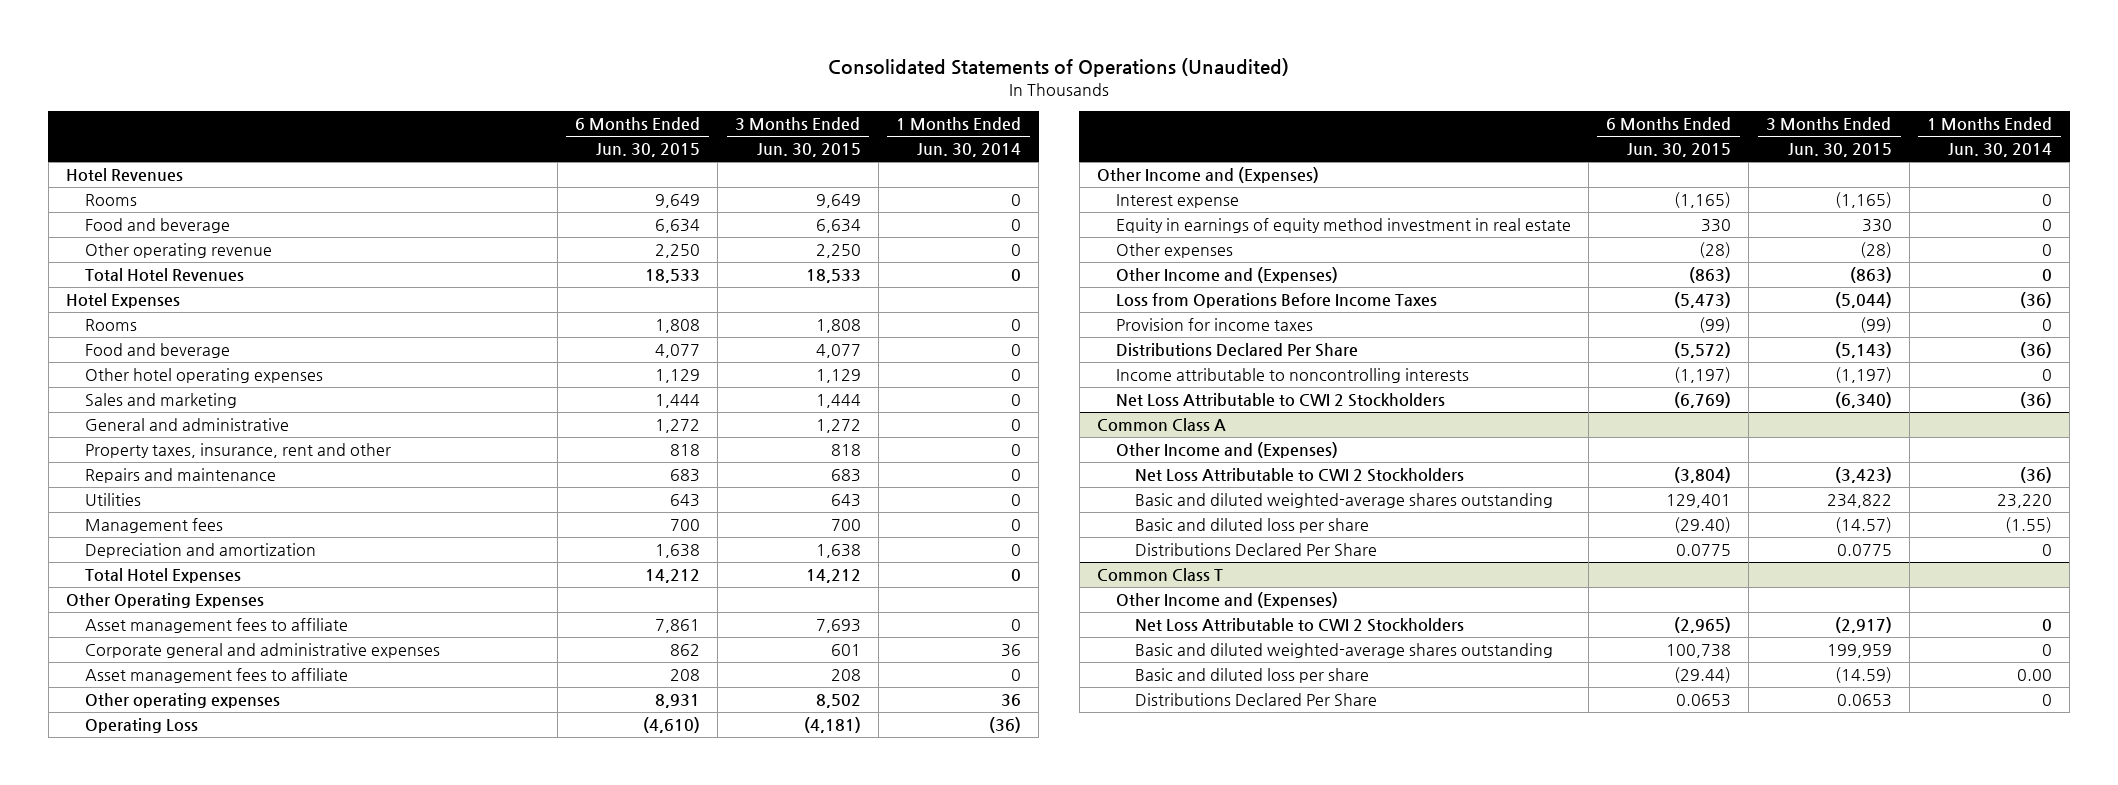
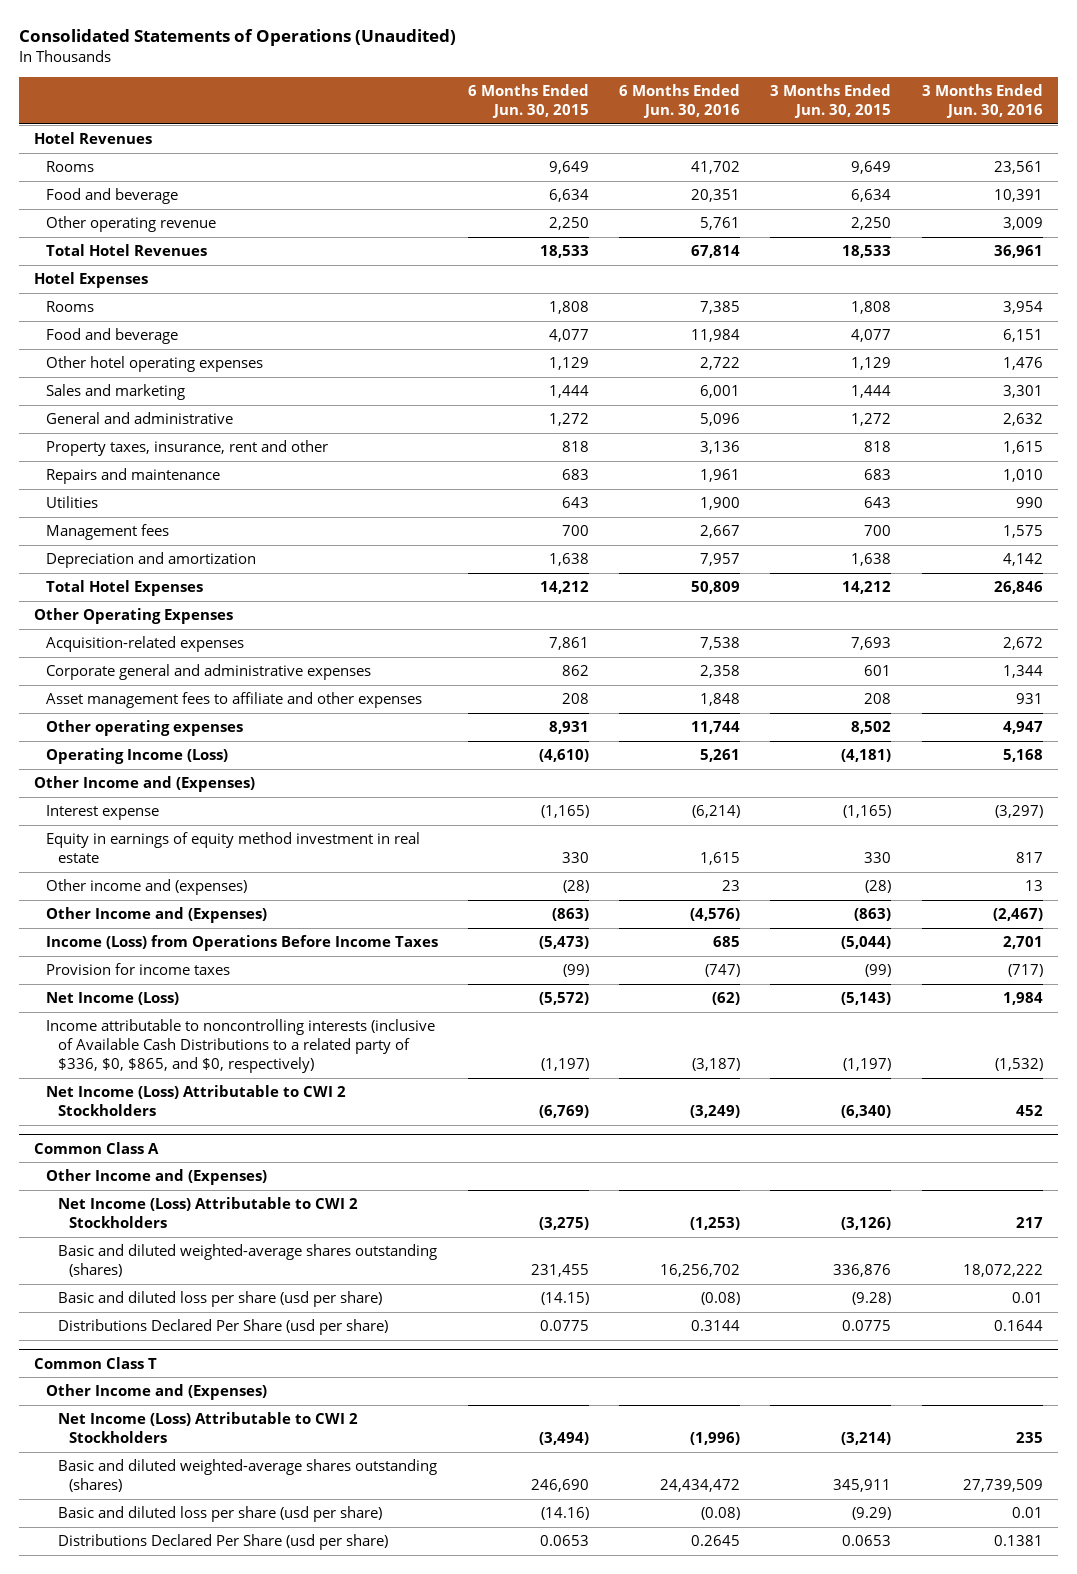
- | 6 Months Ended Jun. 30, 2015 | 3 Months Ended Jun. 30, 2015 | 1 Months Ended Jun. 30, 2014
+ | 6 Months Ended Jun. 30, 2015 | 6 Months Ended Jun. 30, 2016 | 3 Months Ended Jun. 30, 2015 | 3 Months Ended Jun. 30, 2016
- Asset management fees to affiliate | 7,861 | 7,693 | 0
+ Acquisition-related expenses | 7,861 | 7,538 | 7,693 | 2,672
- Asset management fees to affiliate | 208 | 208 | 0
+ Asset management fees to affiliate and other expenses | 208 | 1,848 | 208 | 931
- Operating Loss | (4,610) | (4,181) | (36)
+ Operating Income (Loss) | (4,610) | 5,261 | (4,181) | 5,168
- Other expenses | (28) | (28) | 0
+ Other income and (expenses) | (28) | 23 | (28) | 13
- Loss from Operations Before Income Taxes | (5,473) | (5,044) | (36)
+ Income (Loss) from Operations Before Income Taxes | (5,473) | 685 | (5,044) | 2,701
- Distributions Declared Per Share | (5,572) | (5,143) | (36)
- Income attributable to noncontrolling interests | (1,197) | (1,197) | 0
- Net Loss Attributable to CWI 2 Stockholders | (6,769) | (6,340) | (36)
+ Net Income (Loss) | (5,572) | (62) | (5,143) | 1,984
+ Income attributable to noncontrolling interests (inclusive of Available Cash Distributions to a related party of $336, $0, $865, and $0, respectively) | (1,197) | (3,187) | (1,197) | (1,532)
+ Net Income (Loss) Attributable to CWI 2 Stockholders | (6,769) | (3,249) | (6,340) | 452
@ Common Class A
- Net Loss Attributable to CWI 2 Stockholders | (3,804) | (3,423) | (36)
- Basic and diluted weighted-average shares outstanding | 129,401 | 234,822 | 23,220
- Basic and diluted loss per share | (29.40) | (14.57) | (1.55)
- Distributions Declared Per Share | 0.0775 | 0.0775 | 0
+ Net Income (Loss) Attributable to CWI 2 Stockholders | (3,275) | (1,253) | (3,126) | 217
+ Basic and diluted weighted-average shares outstanding (shares) | 231,455 | 16,256,702 | 336,876 | 18,072,222
+ Basic and diluted loss per share (usd per share) | (14.15) | (0.08) | (9.28) | 0.01
+ Distributions Declared Per Share (usd per share) | 0.0775 | 0.3144 | 0.0775 | 0.1644
@ Common Class T
- Net Loss Attributable to CWI 2 Stockholders | (2,965) | (2,917) | 0
- Basic and diluted weighted-average shares outstanding | 100,738 | 199,959 | 0
- Basic and diluted loss per share | (29.44) | (14.59) | 0.00
- Distributions Declared Per Share | 0.0653 | 0.0653 | 0
+ Net Income (Loss) Attributable to CWI 2 Stockholders | (3,494) | (1,996) | (3,214) | 235
+ Basic and diluted weighted-average shares outstanding (shares) | 246,690 | 24,434,472 | 345,911 | 27,739,509
+ Basic and diluted loss per share (usd per share) | (14.16) | (0.08) | (9.29) | 0.01
+ Distributions Declared Per Share (usd per share) | 0.0653 | 0.2645 | 0.0653 | 0.1381

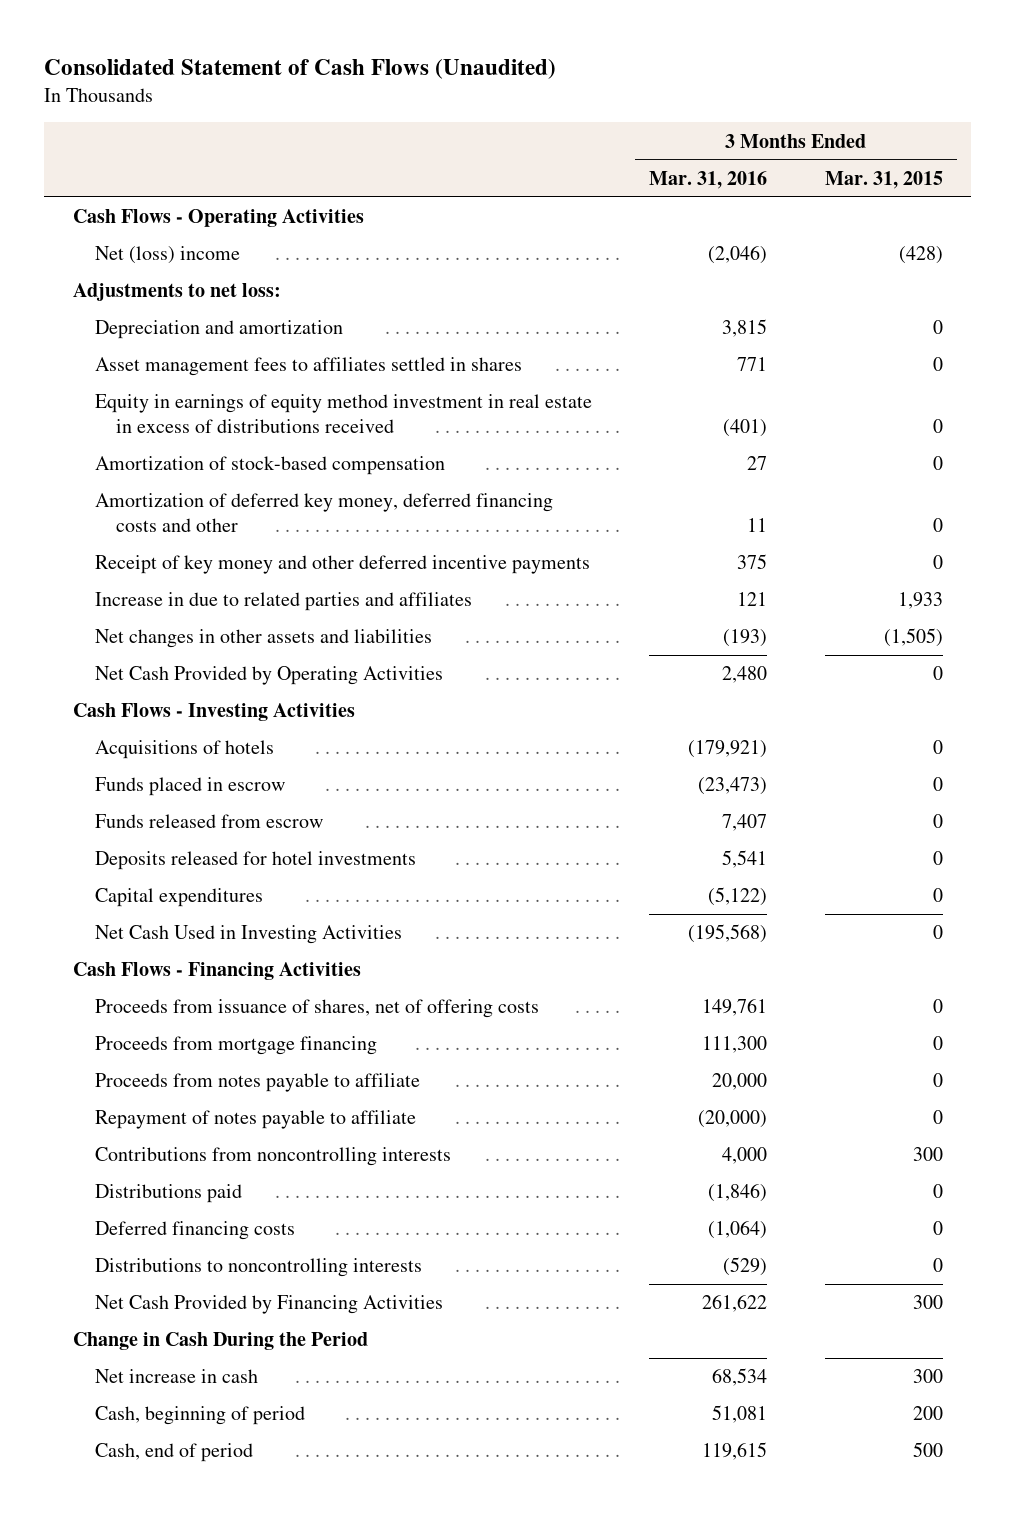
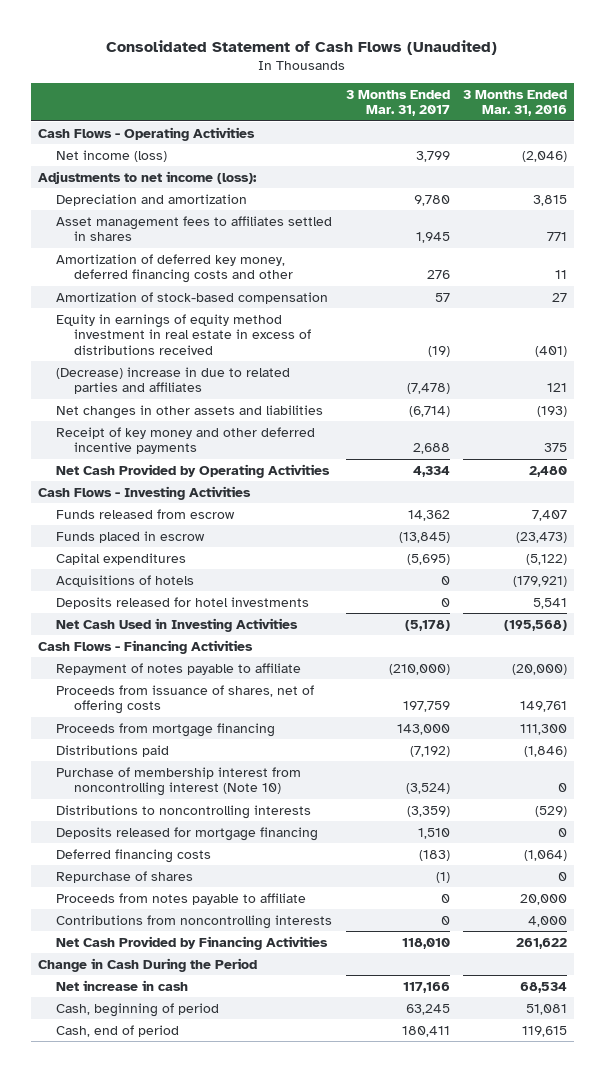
- | 3 Months Ended Mar. 31, 2016 | 3 Months Ended Mar. 31, 2015
+ | 3 Months Ended Mar. 31, 2017 | 3 Months Ended Mar. 31, 2016
- Net (loss) income | (2,046) | (428)
- Adjustments to net loss:
+ Net income (loss) | 3,799 | (2,046)
+ Adjustments to net income (loss):
- Increase in due to related parties and affiliates | 121 | 1,933
moved down: Amortization of stock-based compensation | 57 | 27
moved down: Equity in earnings of equity method investment in real estate in excess of distributions received | (19) | (401)
+ (Decrease) increase in due to related parties and affiliates | (7,478) | 121
moved down: Receipt of key money and other deferred incentive payments | 2,688 | 375
moved down: Funds placed in escrow | (13,845) | (23,473)
moved down: Acquisitions of hotels | 0 | (179,921)
moved down: Deposits released for hotel investments | 0 | 5,541
moved up: Repayment of notes payable to affiliate | (210,000) | (20,000)
+ Purchase of membership interest from noncontrolling interest (Note 10) | (3,524) | 0
+ Deposits released for mortgage financing | 1,510 | 0
moved down: Deferred financing costs | (183) | (1,064)
+ Repurchase of shares | (1) | 0
moved down: Proceeds from notes payable to affiliate | 0 | 20,000
moved down: Contributions from noncontrolling interests | 0 | 4,000

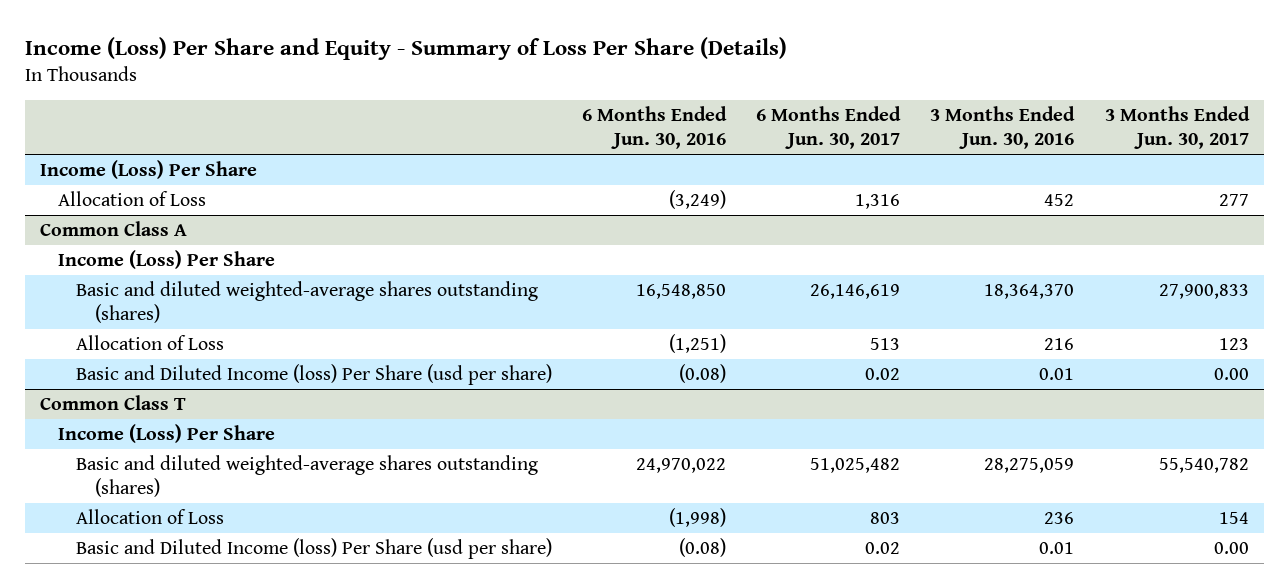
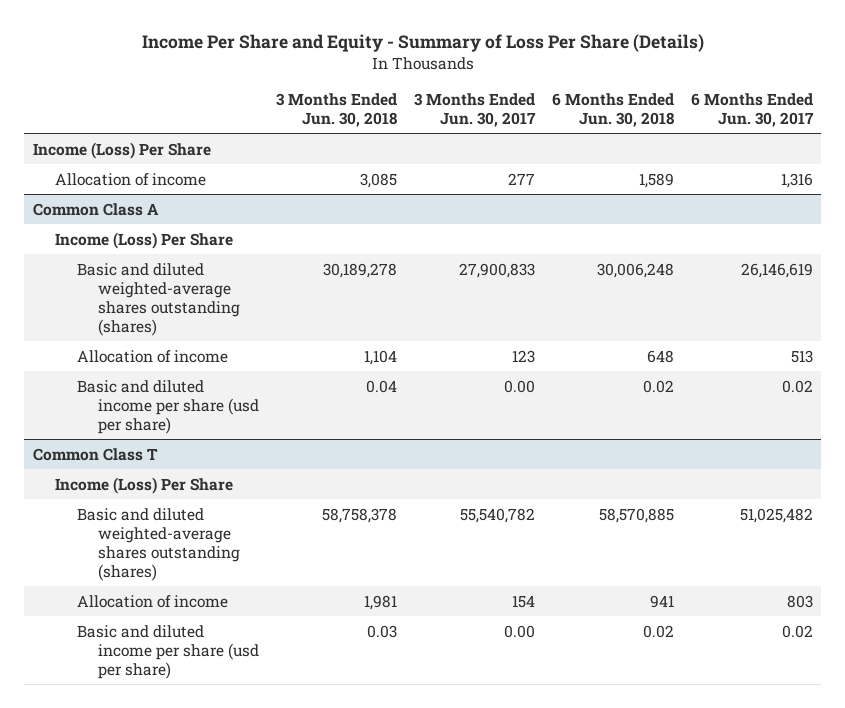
- Income (Loss) Per Share and Equity - Summary of Loss Per Share (Details)
+ Income Per Share and Equity - Summary of Loss Per Share (Details)
- | 6 Months Ended Jun. 30, 2016 | 6 Months Ended Jun. 30, 2017 | 3 Months Ended Jun. 30, 2016 | 3 Months Ended Jun. 30, 2017
+ | 3 Months Ended Jun. 30, 2018 | 3 Months Ended Jun. 30, 2017 | 6 Months Ended Jun. 30, 2018 | 6 Months Ended Jun. 30, 2017
- Allocation of Loss | (3,249) | 1,316 | 452 | 277
+ Allocation of income | 3,085 | 277 | 1,589 | 1,316
@ Common Class A
- Allocation of Loss | (1,251) | 513 | 216 | 123
- Basic and Diluted Income (loss) Per Share (usd per share) | (0.08) | 0.02 | 0.01 | 0.00
+ Allocation of income | 1,104 | 123 | 648 | 513
+ Basic and diluted income per share (usd per share) | 0.04 | 0.00 | 0.02 | 0.02
@ Common Class T
- Allocation of Loss | (1,998) | 803 | 236 | 154
- Basic and Diluted Income (loss) Per Share (usd per share) | (0.08) | 0.02 | 0.01 | 0.00
+ Allocation of income | 1,981 | 154 | 941 | 803
+ Basic and diluted income per share (usd per share) | 0.03 | 0.00 | 0.02 | 0.02

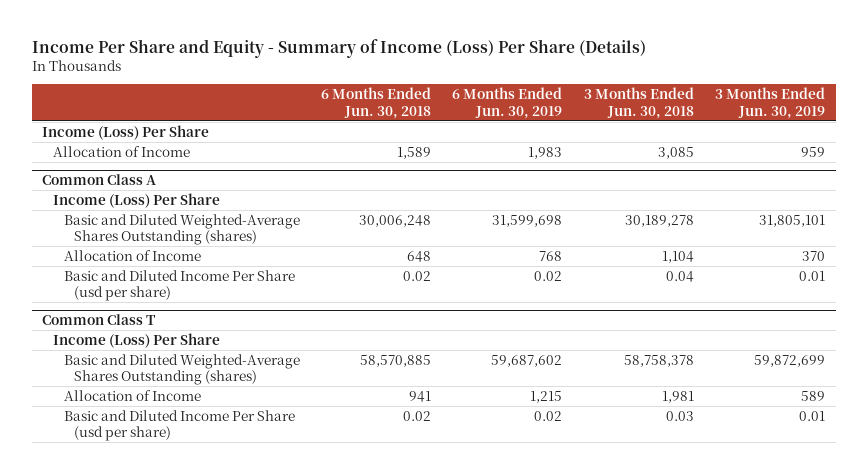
- Income Per Share and Equity - Summary of Loss Per Share (Details)
+ Income Per Share and Equity - Summary of Income (Loss) Per Share (Details)
- | 3 Months Ended Jun. 30, 2018 | 3 Months Ended Jun. 30, 2017 | 6 Months Ended Jun. 30, 2018 | 6 Months Ended Jun. 30, 2017
+ | 6 Months Ended Jun. 30, 2018 | 6 Months Ended Jun. 30, 2019 | 3 Months Ended Jun. 30, 2018 | 3 Months Ended Jun. 30, 2019
- Allocation of income | 3,085 | 277 | 1,589 | 1,316
+ Allocation of Income | 1,589 | 1,983 | 3,085 | 959
@ Common Class A
- Basic and diluted weighted-average shares outstanding (shares) | 30,189,278 | 27,900,833 | 30,006,248 | 26,146,619
- Allocation of income | 1,104 | 123 | 648 | 513
- Basic and diluted income per share (usd per share) | 0.04 | 0.00 | 0.02 | 0.02
+ Basic and Diluted Weighted-Average Shares Outstanding (shares) | 30,006,248 | 31,599,698 | 30,189,278 | 31,805,101
+ Allocation of Income | 648 | 768 | 1,104 | 370
+ Basic and Diluted Income Per Share (usd per share) | 0.02 | 0.02 | 0.04 | 0.01
@ Common Class T
- Basic and diluted weighted-average shares outstanding (shares) | 58,758,378 | 55,540,782 | 58,570,885 | 51,025,482
- Allocation of income | 1,981 | 154 | 941 | 803
- Basic and diluted income per share (usd per share) | 0.03 | 0.00 | 0.02 | 0.02
+ Basic and Diluted Weighted-Average Shares Outstanding (shares) | 58,570,885 | 59,687,602 | 58,758,378 | 59,872,699
+ Allocation of Income | 941 | 1,215 | 1,981 | 589
+ Basic and Diluted Income Per Share (usd per share) | 0.02 | 0.02 | 0.03 | 0.01

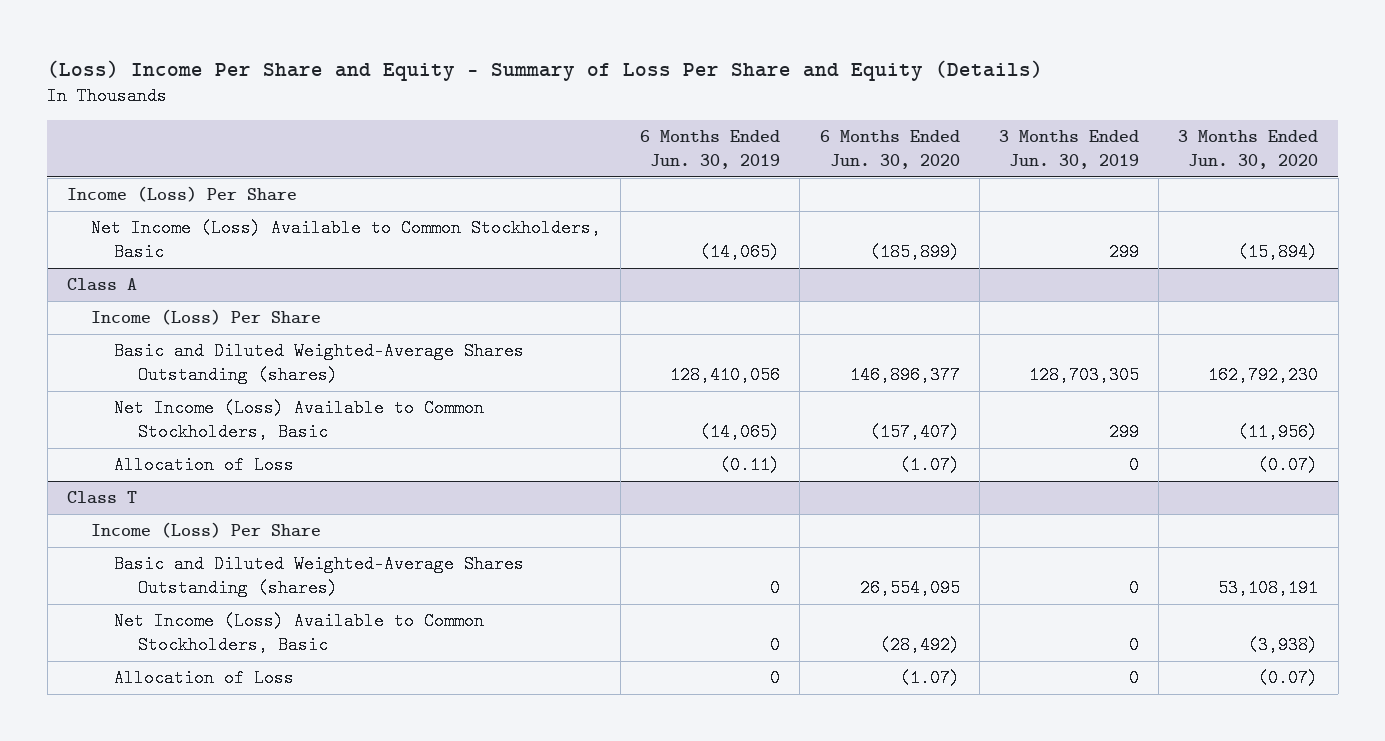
- Income Per Share and Equity - Summary of Income (Loss) Per Share (Details)
+ (Loss) Income Per Share and Equity - Summary of Loss Per Share and Equity (Details)
- | 6 Months Ended Jun. 30, 2018 | 6 Months Ended Jun. 30, 2019 | 3 Months Ended Jun. 30, 2018 | 3 Months Ended Jun. 30, 2019
+ | 6 Months Ended Jun. 30, 2019 | 6 Months Ended Jun. 30, 2020 | 3 Months Ended Jun. 30, 2019 | 3 Months Ended Jun. 30, 2020
- Allocation of Income | 1,589 | 1,983 | 3,085 | 959
- Common Class A
+ Net Income (Loss) Available to Common Stockholders, Basic | (14,065) | (185,899) | 299 | (15,894)
+ Class A
- Basic and Diluted Weighted-Average Shares Outstanding (shares) | 30,006,248 | 31,599,698 | 30,189,278 | 31,805,101
- Allocation of Income | 648 | 768 | 1,104 | 370
- Basic and Diluted Income Per Share (usd per share) | 0.02 | 0.02 | 0.04 | 0.01
- Common Class T
+ Basic and Diluted Weighted-Average Shares Outstanding (shares) | 128,410,056 | 146,896,377 | 128,703,305 | 162,792,230
+ Net Income (Loss) Available to Common Stockholders, Basic | (14,065) | (157,407) | 299 | (11,956)
+ Allocation of Loss | (0.11) | (1.07) | 0 | (0.07)
+ Class T
- Basic and Diluted Weighted-Average Shares Outstanding (shares) | 58,570,885 | 59,687,602 | 58,758,378 | 59,872,699
- Allocation of Income | 941 | 1,215 | 1,981 | 589
- Basic and Diluted Income Per Share (usd per share) | 0.02 | 0.02 | 0.03 | 0.01
+ Basic and Diluted Weighted-Average Shares Outstanding (shares) | 0 | 26,554,095 | 0 | 53,108,191
+ Net Income (Loss) Available to Common Stockholders, Basic | 0 | (28,492) | 0 | (3,938)
+ Allocation of Loss | 0 | (1.07) | 0 | (0.07)

